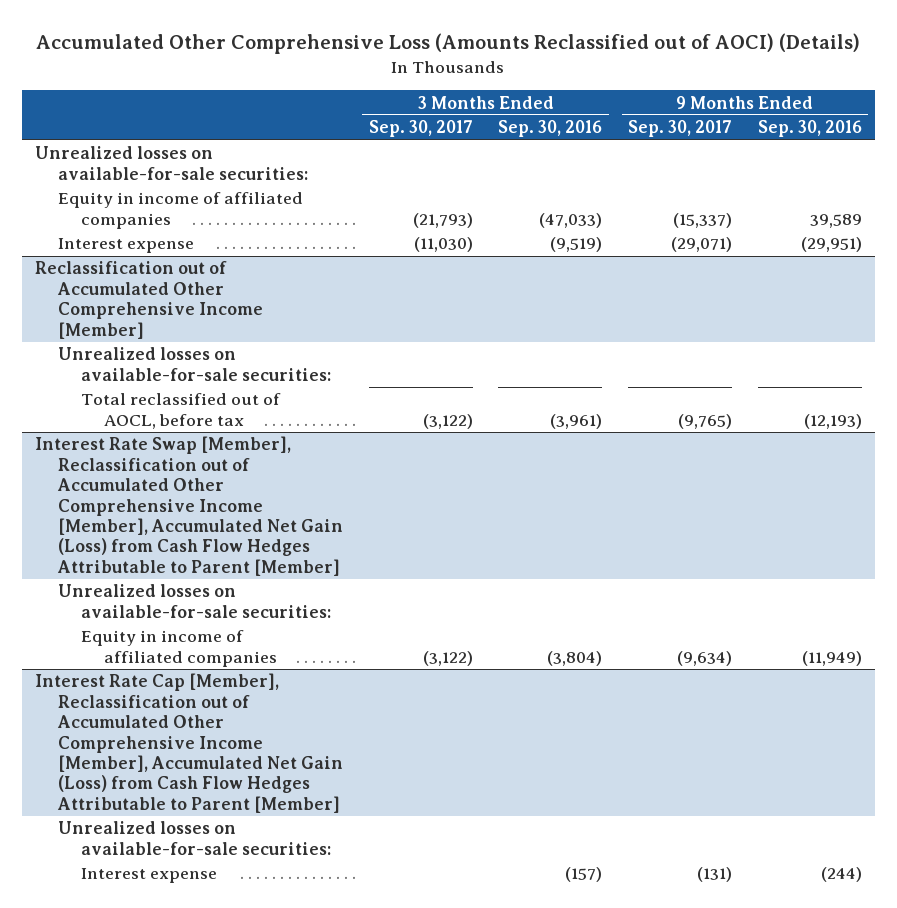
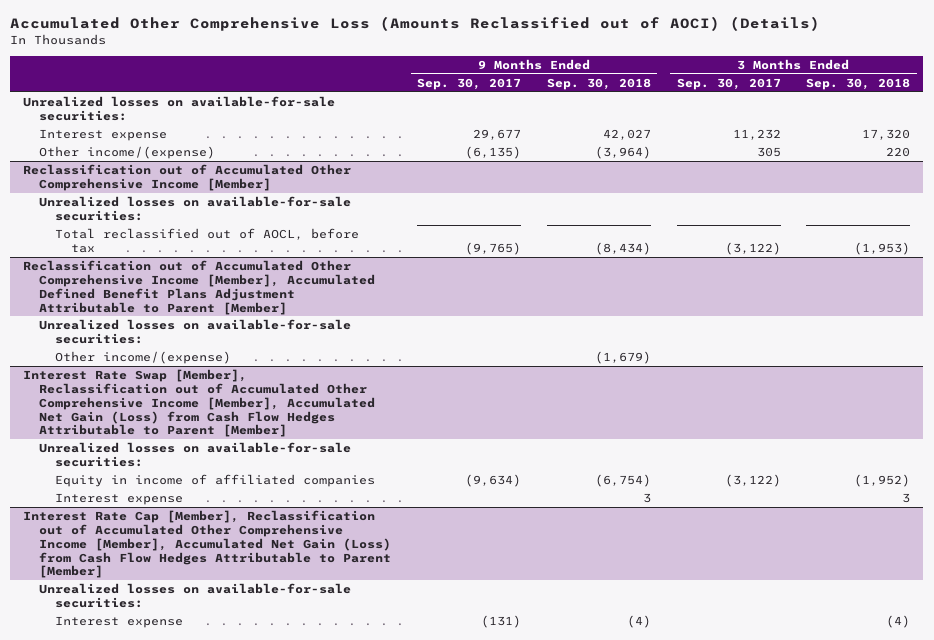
- | 3 Months Ended Sep. 30, 2017 | 3 Months Ended Sep. 30, 2016 | 9 Months Ended Sep. 30, 2017 | 9 Months Ended Sep. 30, 2016
+ | 9 Months Ended Sep. 30, 2017 | 9 Months Ended Sep. 30, 2018 | 3 Months Ended Sep. 30, 2017 | 3 Months Ended Sep. 30, 2018
- Equity in income of affiliated companies | (21,793) | (47,033) | (15,337) | 39,589
- Interest expense | (11,030) | (9,519) | (29,071) | (29,951)
+ Interest expense | 29,677 | 42,027 | 11,232 | 17,320
+ Other income/(expense) | (6,135) | (3,964) | 305 | 220
+ Reclassification out of Accumulated Other Comprehensive Income [Member], Accumulated Defined Benefit Plans Adjustment Attributable to Parent [Member]
+ Unrealized losses on available-for-sale securities:
+ Other income/(expense) | | (1,679) | |
@ Interest Rate Swap [Member], Reclassification out of Accumulated Other Comprehensive Income [Member], Accumulated Net Gain (Loss) from Cash Flow Hedges Attributable to Parent [Member]
+ Interest expense | | 3 | | 3

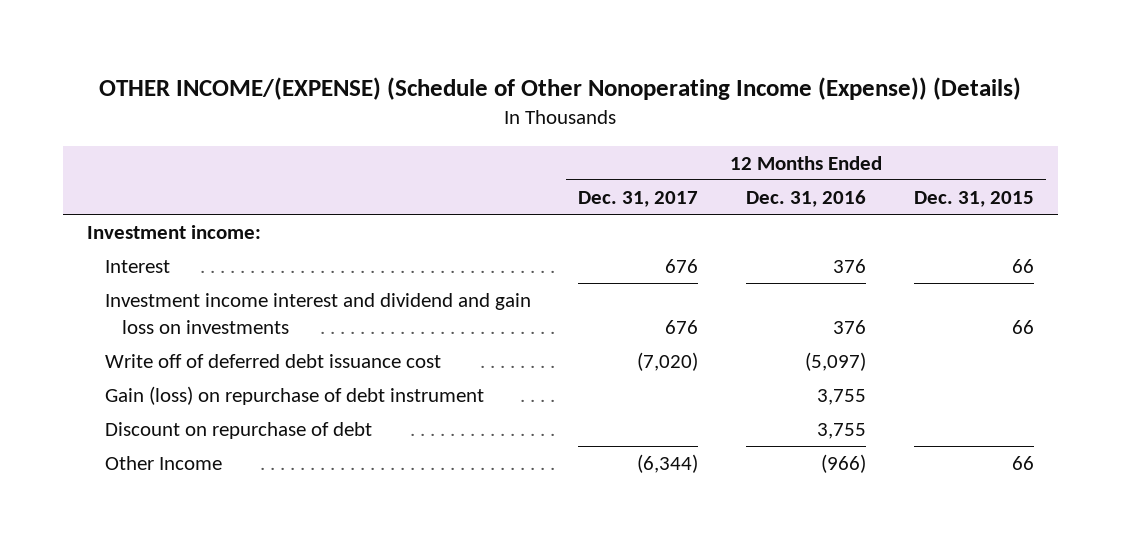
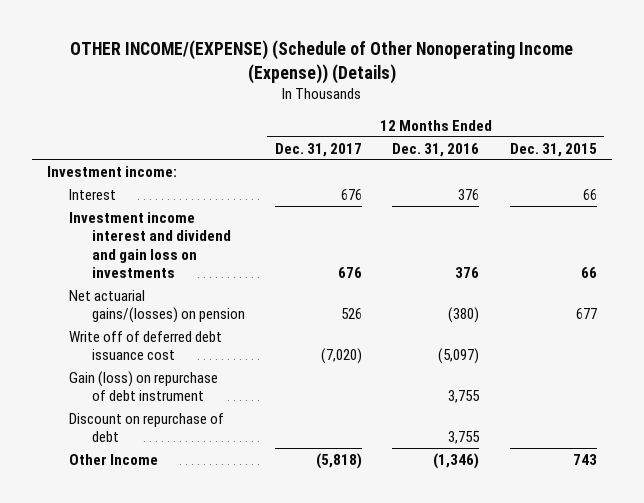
+ Net actuarial gains/(losses) on pension | 526 | (380) | 677
- Other Income | (6,344) | (966) | 66
+ Other Income | (5,818) | (1,346) | 743

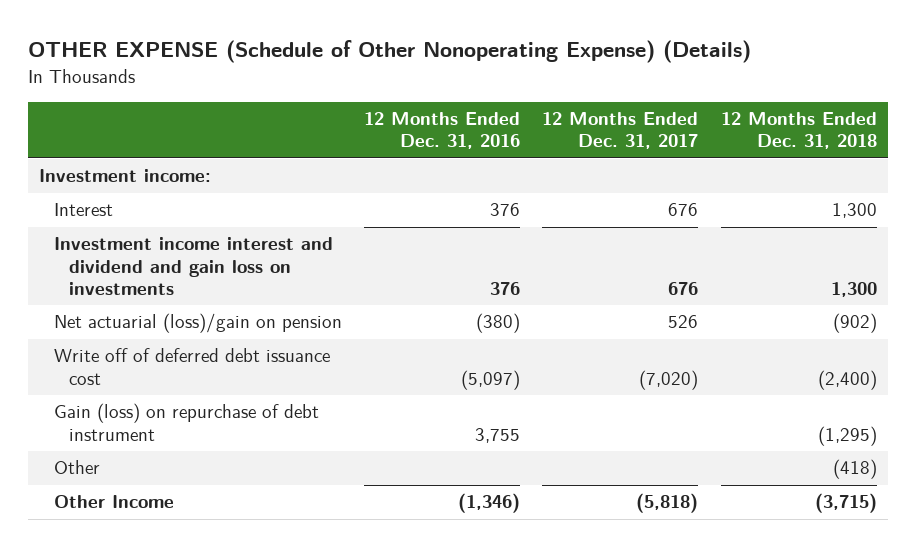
- OTHER INCOME/(EXPENSE) (Schedule of Other Nonoperating Income (Expense)) (Details)
+ OTHER EXPENSE (Schedule of Other Nonoperating Expense) (Details)
- | 12 Months Ended Dec. 31, 2017 | 12 Months Ended Dec. 31, 2016 | 12 Months Ended Dec. 31, 2015
+ | 12 Months Ended Dec. 31, 2016 | 12 Months Ended Dec. 31, 2017 | 12 Months Ended Dec. 31, 2018
- Net actuarial gains/(losses) on pension | 526 | (380) | 677
+ Net actuarial (loss)/gain on pension | (380) | 526 | (902)
- Discount on repurchase of debt | | 3,755 |
+ Other | | | (418)

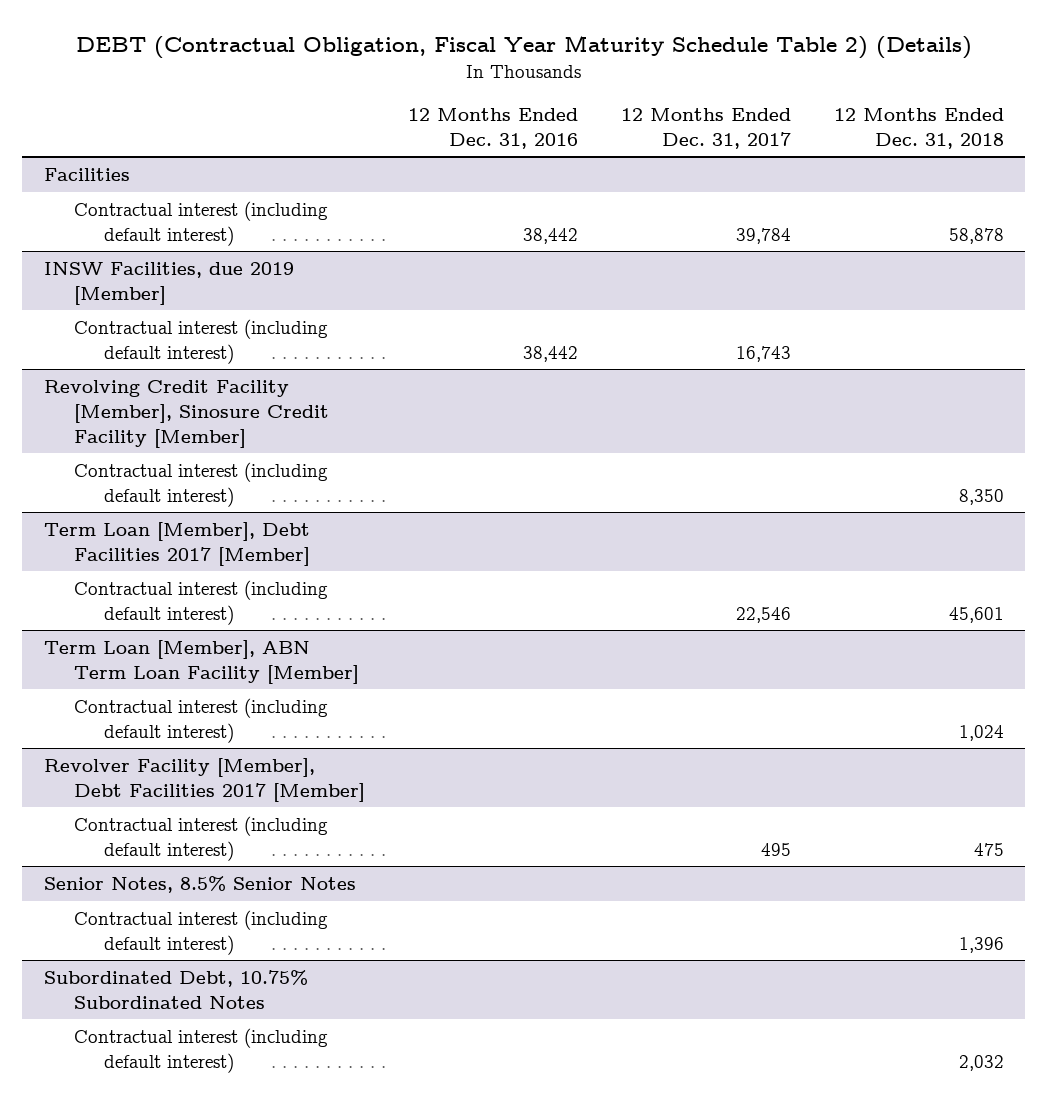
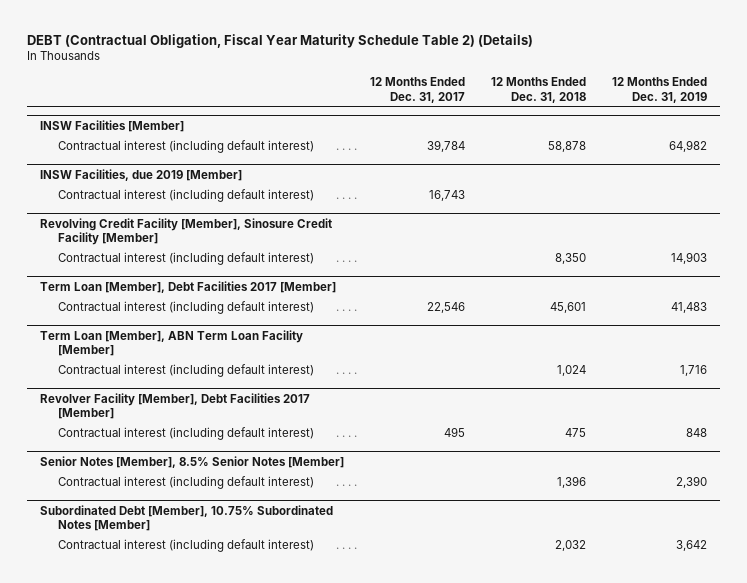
- | 12 Months Ended Dec. 31, 2016 | 12 Months Ended Dec. 31, 2017 | 12 Months Ended Dec. 31, 2018
+ | 12 Months Ended Dec. 31, 2017 | 12 Months Ended Dec. 31, 2018 | 12 Months Ended Dec. 31, 2019
- Facilities
+ INSW Facilities [Member]
- Senior Notes, 8.5% Senior Notes
+ Senior Notes [Member], 8.5% Senior Notes [Member]
- Subordinated Debt, 10.75% Subordinated Notes
+ Subordinated Debt [Member], 10.75% Subordinated Notes [Member]

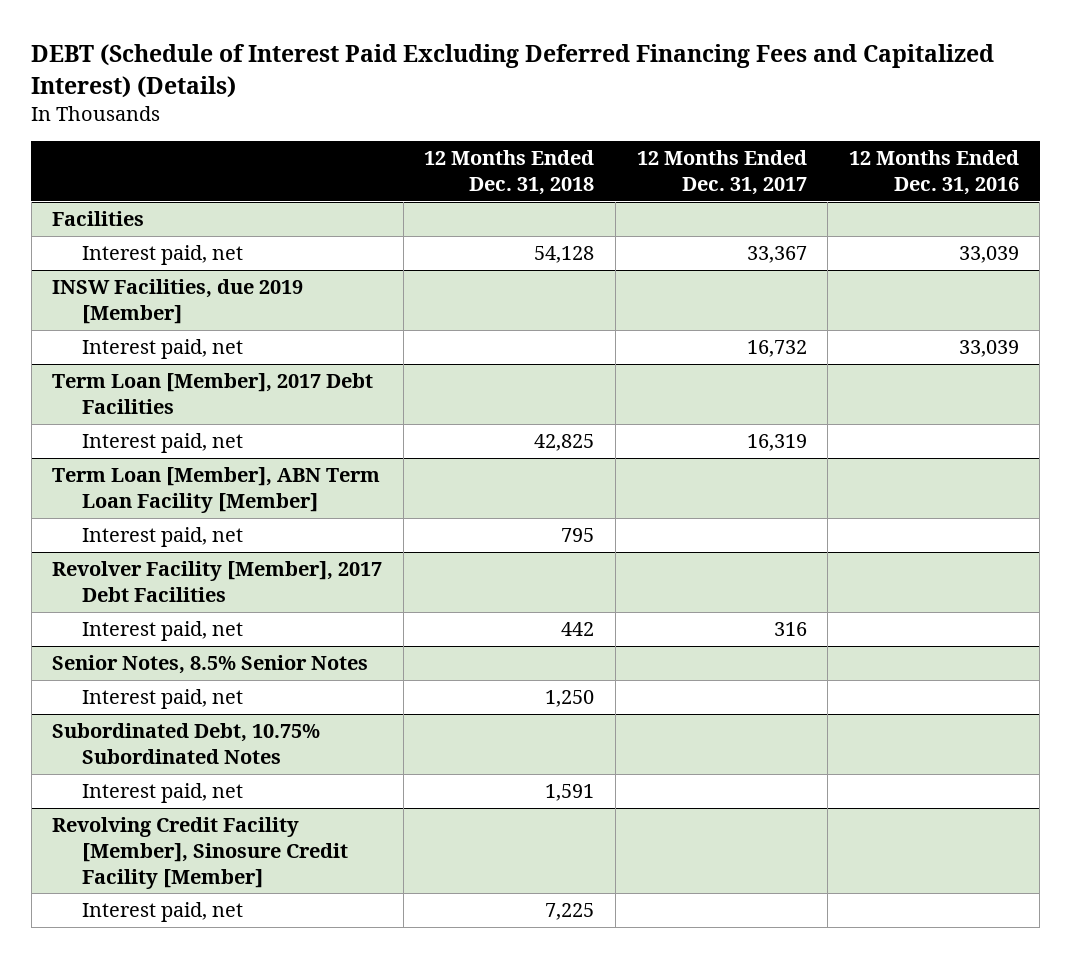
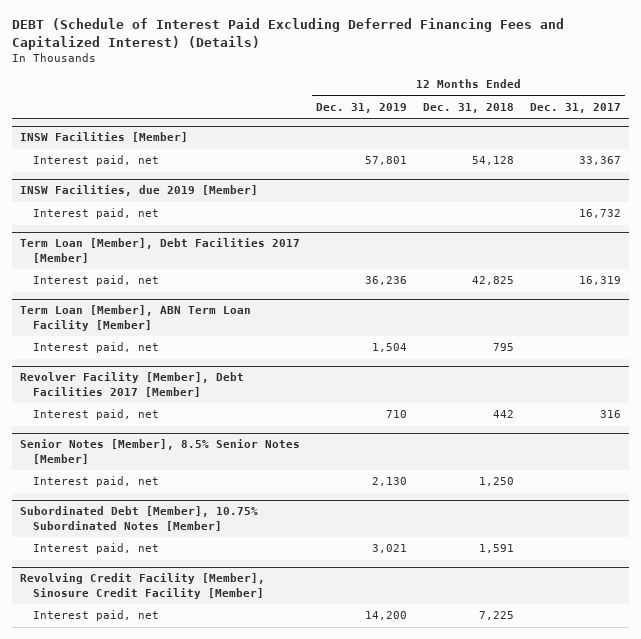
- | 12 Months Ended Dec. 31, 2018 | 12 Months Ended Dec. 31, 2017 | 12 Months Ended Dec. 31, 2016
+ | 12 Months Ended Dec. 31, 2019 | 12 Months Ended Dec. 31, 2018 | 12 Months Ended Dec. 31, 2017
- Facilities
+ INSW Facilities [Member]
- Term Loan [Member], 2017 Debt Facilities
+ Term Loan [Member], Debt Facilities 2017 [Member]
- Revolver Facility [Member], 2017 Debt Facilities
+ Revolver Facility [Member], Debt Facilities 2017 [Member]
- Senior Notes, 8.5% Senior Notes
+ Senior Notes [Member], 8.5% Senior Notes [Member]
- Subordinated Debt, 10.75% Subordinated Notes
+ Subordinated Debt [Member], 10.75% Subordinated Notes [Member]

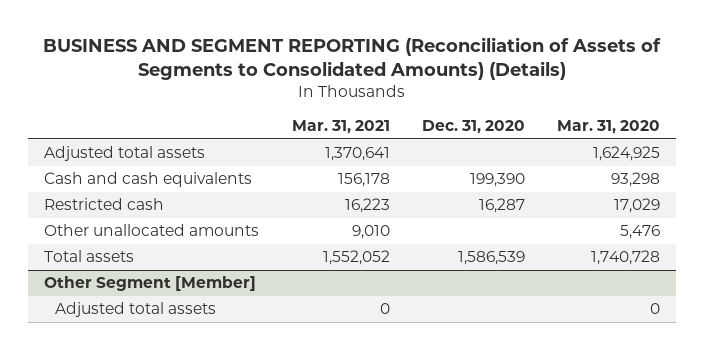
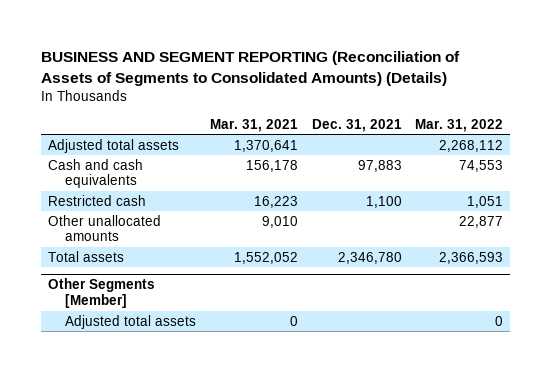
- | Mar. 31, 2021 | Dec. 31, 2020 | Mar. 31, 2020
+ | Mar. 31, 2021 | Dec. 31, 2021 | Mar. 31, 2022
- Other Segment [Member]
+ Other Segments [Member]

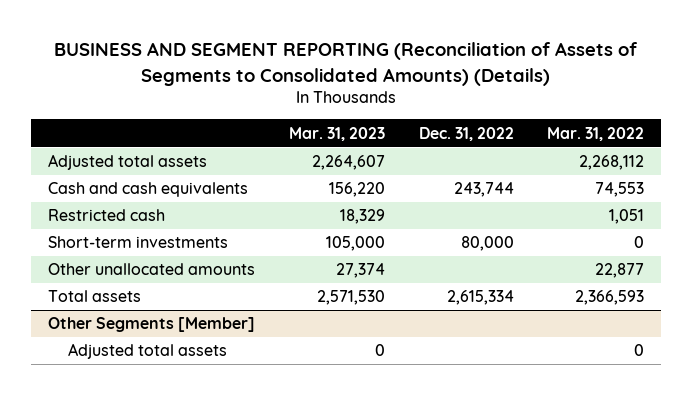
- | Mar. 31, 2021 | Dec. 31, 2021 | Mar. 31, 2022
+ | Mar. 31, 2023 | Dec. 31, 2022 | Mar. 31, 2022
+ Short-term investments | 105,000 | 80,000 | 0

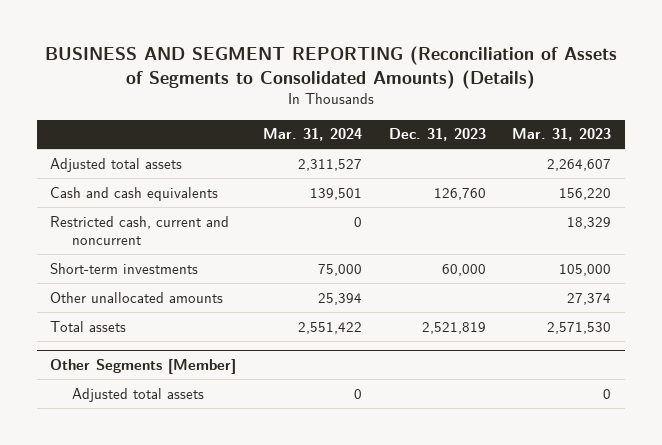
- | Mar. 31, 2023 | Dec. 31, 2022 | Mar. 31, 2022
+ | Mar. 31, 2024 | Dec. 31, 2023 | Mar. 31, 2023
- Restricted cash | 18,329 | | 1,051
+ Restricted cash, current and noncurrent | 0 | | 18,329

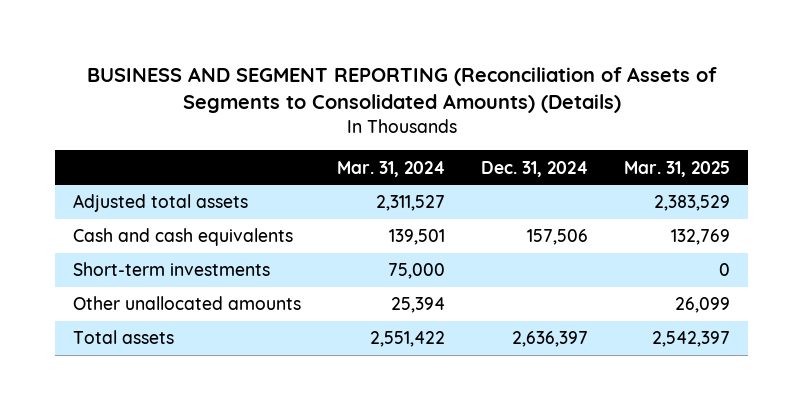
- | Mar. 31, 2024 | Dec. 31, 2023 | Mar. 31, 2023
+ | Mar. 31, 2024 | Dec. 31, 2024 | Mar. 31, 2025
- Restricted cash, current and noncurrent | 0 | | 18,329
- Other Segments [Member]
- Adjusted total assets | 0 | | 0

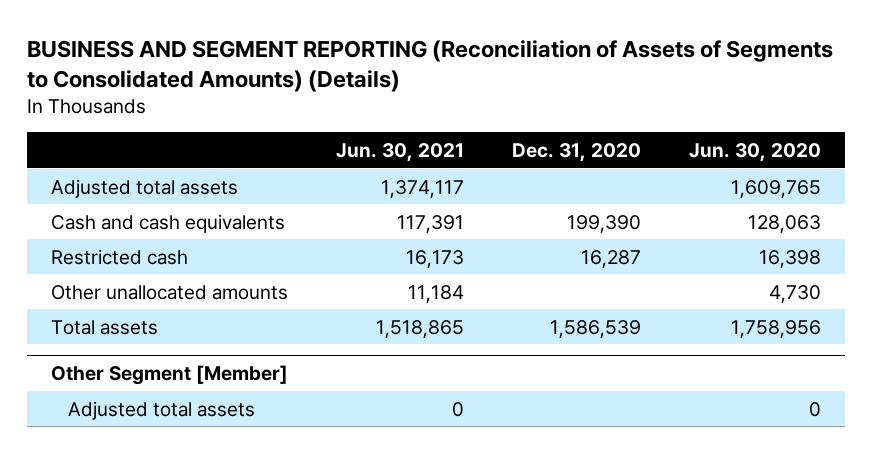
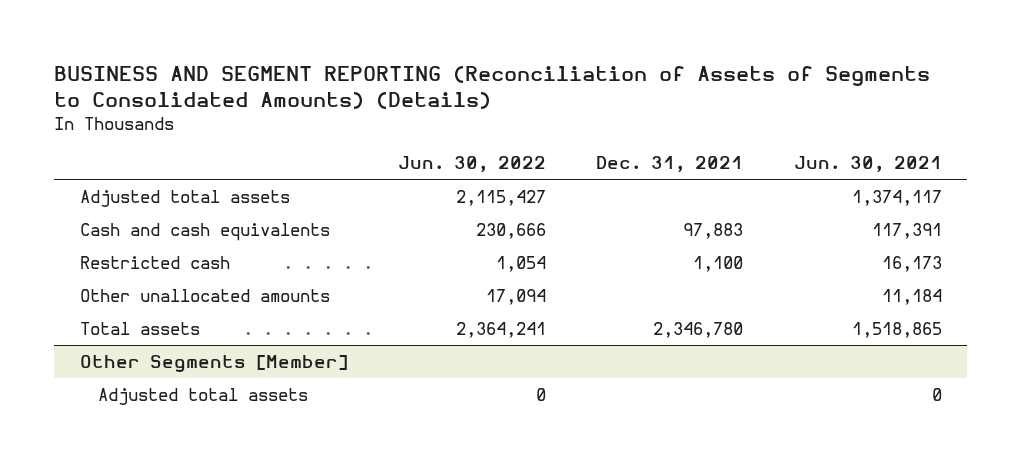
- | Jun. 30, 2021 | Dec. 31, 2020 | Jun. 30, 2020
+ | Jun. 30, 2022 | Dec. 31, 2021 | Jun. 30, 2021
- Other Segment [Member]
+ Other Segments [Member]

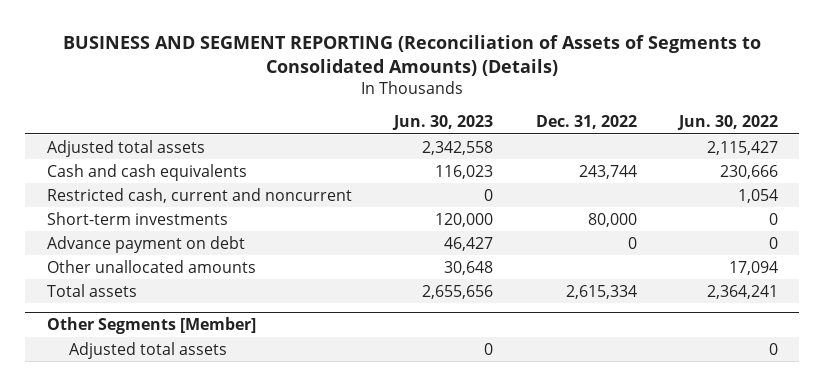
- | Jun. 30, 2022 | Dec. 31, 2021 | Jun. 30, 2021
+ | Jun. 30, 2023 | Dec. 31, 2022 | Jun. 30, 2022
- Restricted cash | 1,054 | 1,100 | 16,173
+ Restricted cash, current and noncurrent | 0 | | 1,054
+ Short-term investments | 120,000 | 80,000 | 0
+ Advance payment on debt | 46,427 | 0 | 0

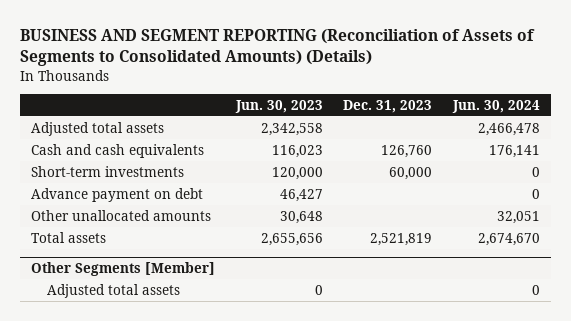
- | Jun. 30, 2023 | Dec. 31, 2022 | Jun. 30, 2022
+ | Jun. 30, 2023 | Dec. 31, 2023 | Jun. 30, 2024
- Restricted cash, current and noncurrent | 0 | | 1,054

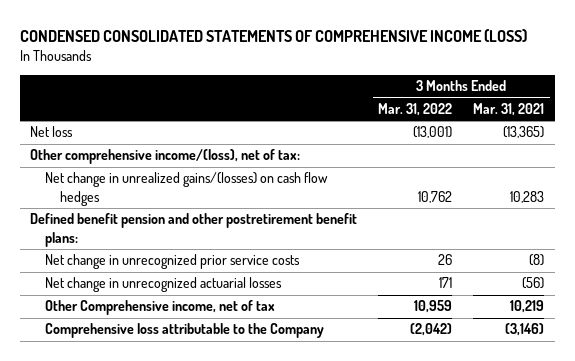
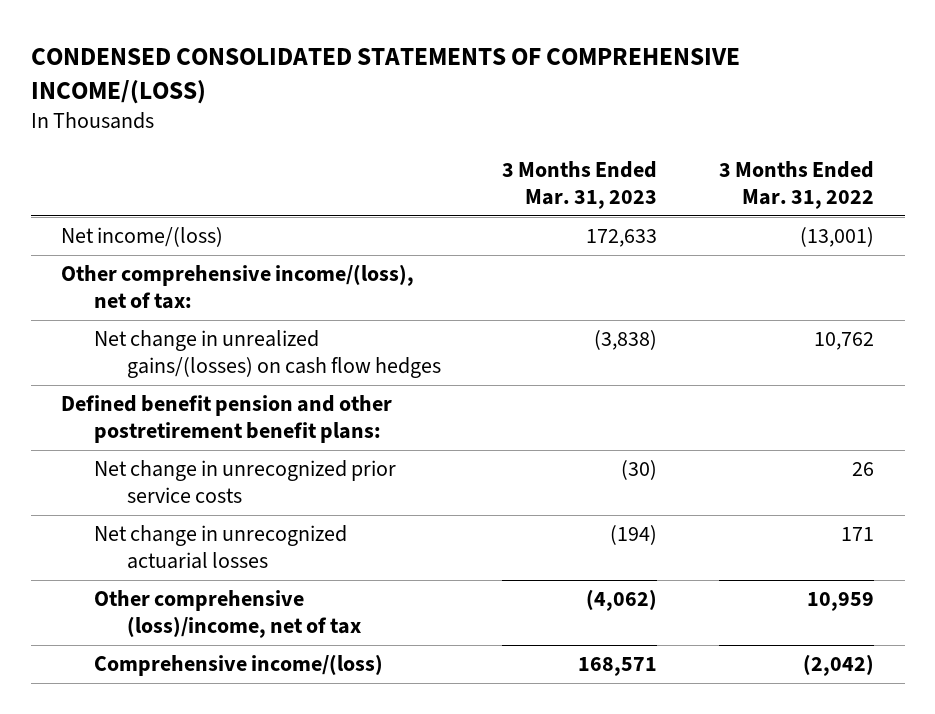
- CONDENSED CONSOLIDATED STATEMENTS OF COMPREHENSIVE INCOME (LOSS)
+ CONDENSED CONSOLIDATED STATEMENTS OF COMPREHENSIVE INCOME/(LOSS)
- | 3 Months Ended Mar. 31, 2022 | 3 Months Ended Mar. 31, 2021
+ | 3 Months Ended Mar. 31, 2023 | 3 Months Ended Mar. 31, 2022
- Net loss | (13,001) | (13,365)
+ Net income/(loss) | 172,633 | (13,001)
- Other Comprehensive income, net of tax | 10,959 | 10,219
- Comprehensive loss attributable to the Company | (2,042) | (3,146)
+ Other comprehensive (loss)/income, net of tax | (4,062) | 10,959
+ Comprehensive income/(loss) | 168,571 | (2,042)

